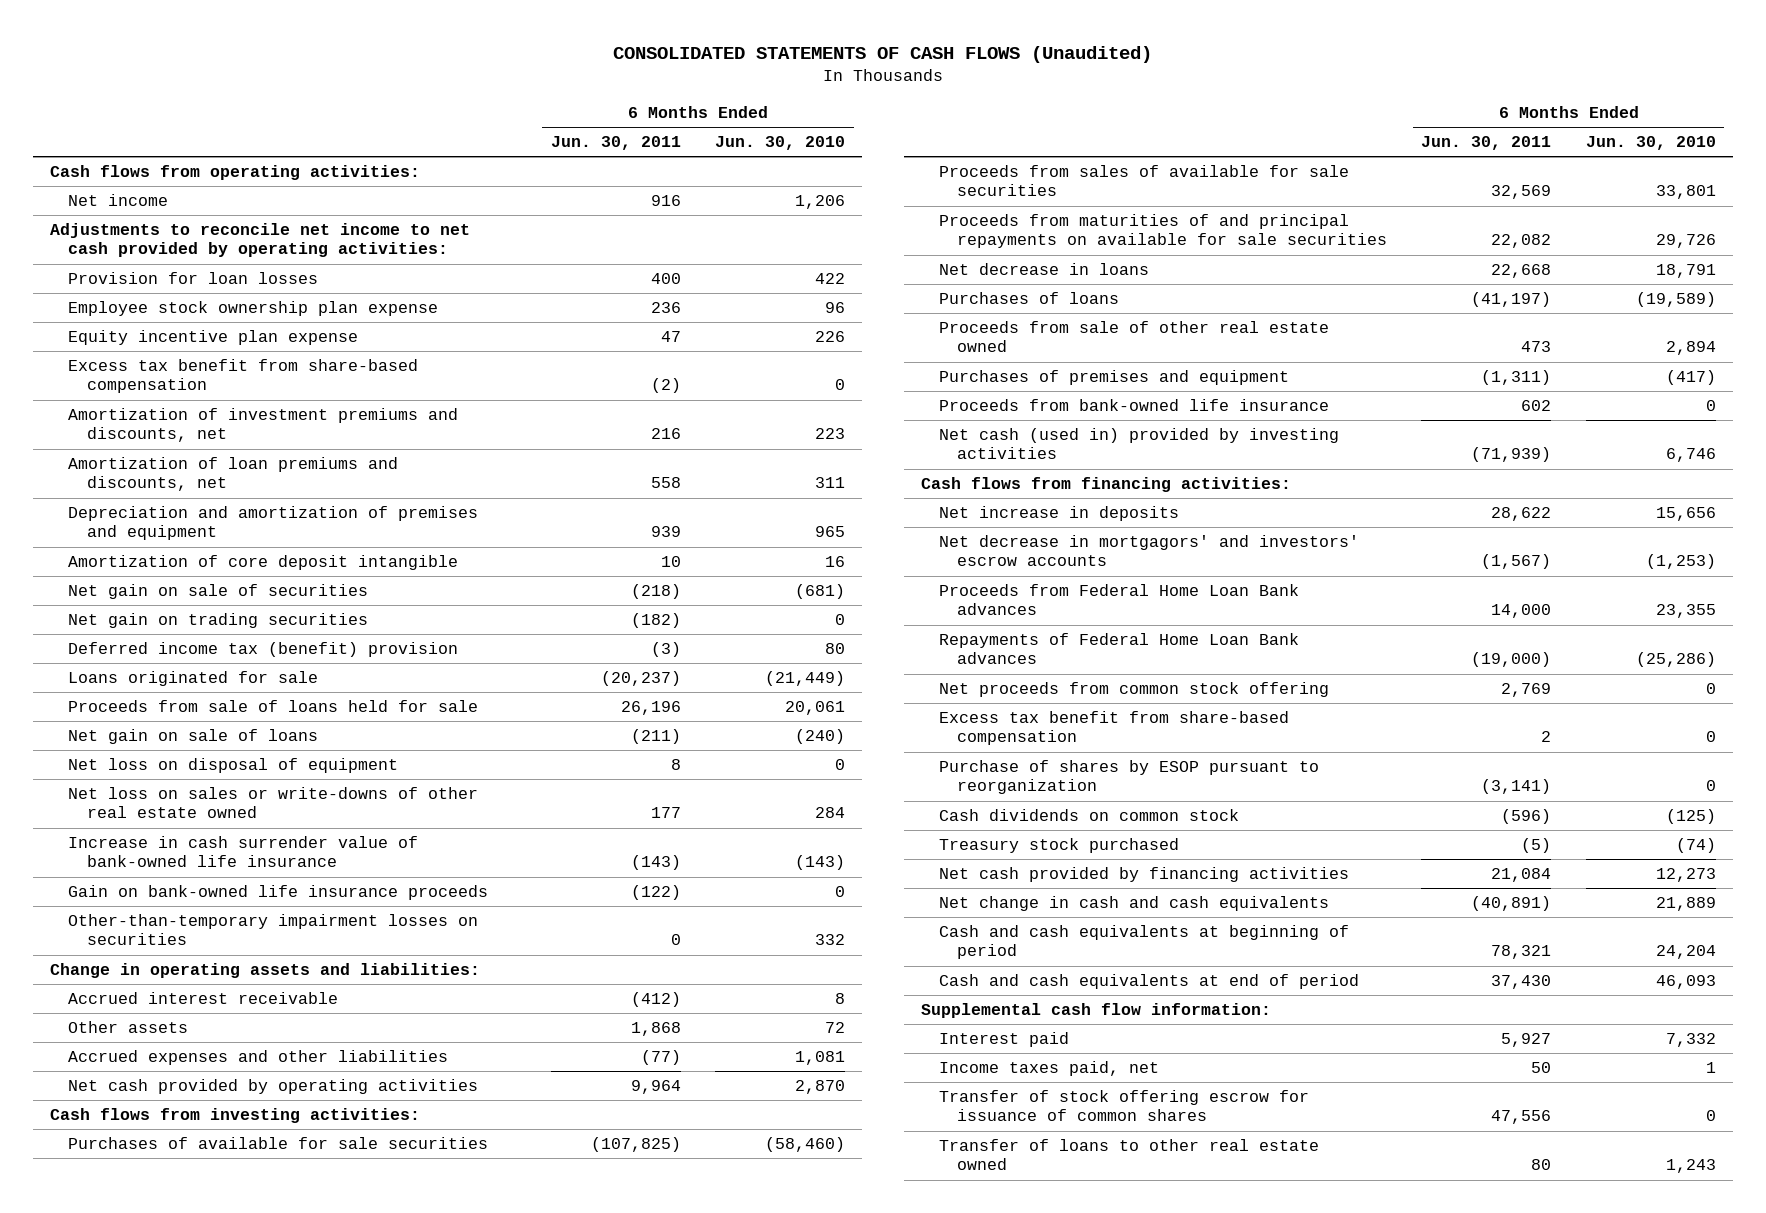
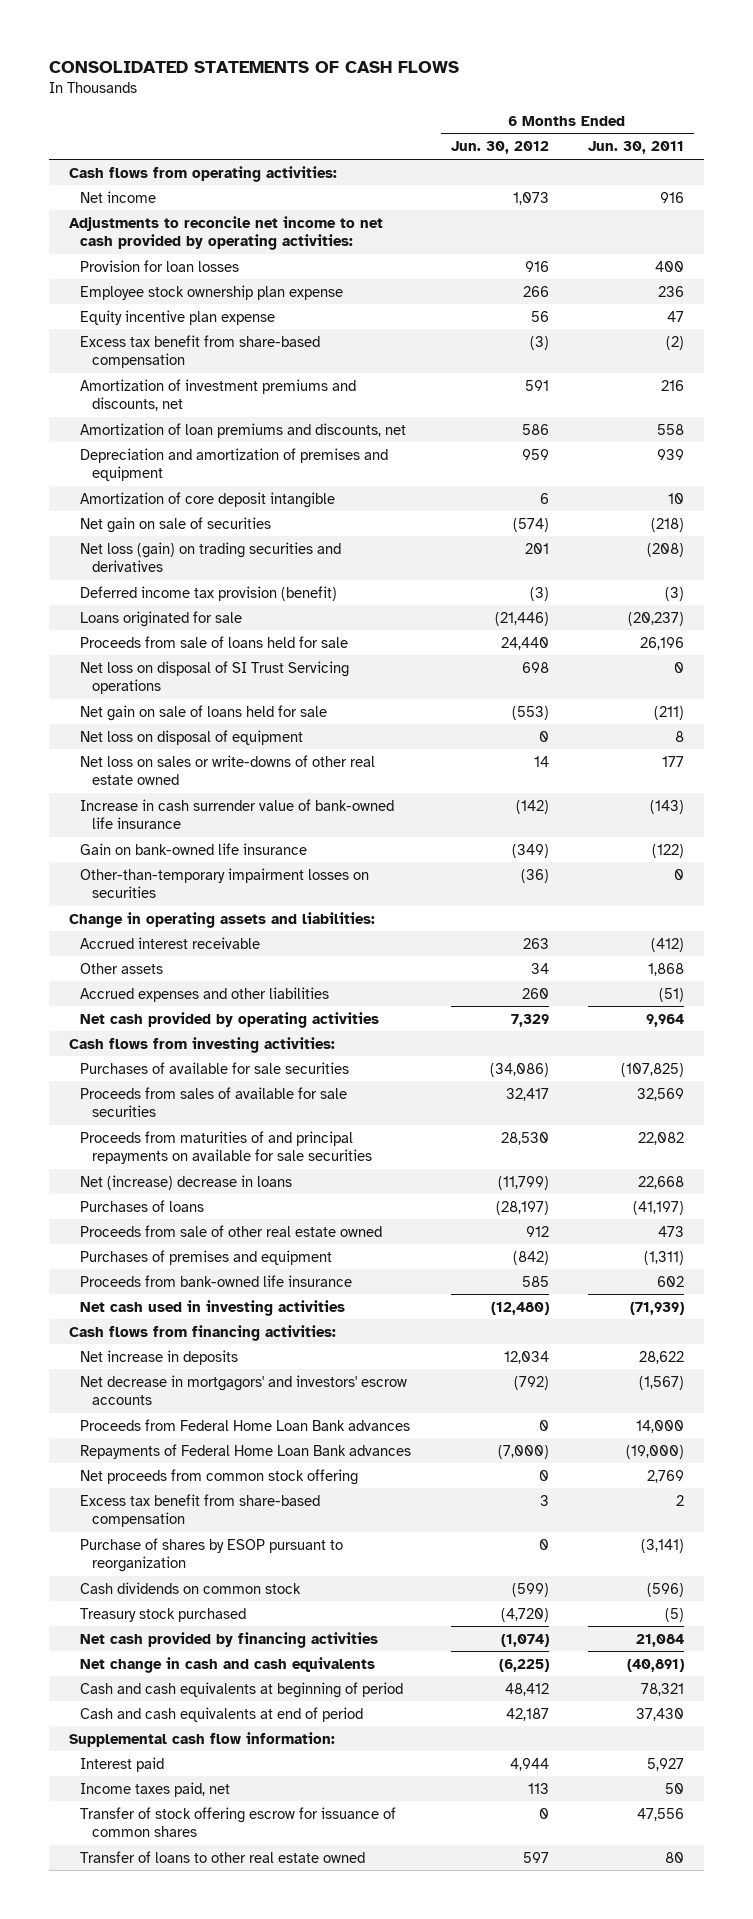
- CONSOLIDATED STATEMENTS OF CASH FLOWS (Unaudited)
+ CONSOLIDATED STATEMENTS OF CASH FLOWS
- | 6 Months Ended Jun. 30, 2011 | 6 Months Ended Jun. 30, 2010
+ | 6 Months Ended Jun. 30, 2012 | 6 Months Ended Jun. 30, 2011
- Net gain on trading securities | (182) | 0
- Deferred income tax (benefit) provision | (3) | 80
+ Net loss (gain) on trading securities and derivatives | 201 | (208)
+ Deferred income tax provision (benefit) | (3) | (3)
- Net gain on sale of loans | (211) | (240)
+ Net loss on disposal of SI Trust Servicing operations | 698 | 0
+ Net gain on sale of loans held for sale | (553) | (211)
- Gain on bank-owned life insurance proceeds | (122) | 0
+ Gain on bank-owned life insurance | (349) | (122)
- Accrued expenses and other liabilities | (77) | 1,081
+ Accrued expenses and other liabilities | 260 | (51)
- Net decrease in loans | 22,668 | 18,791
+ Net (increase) decrease in loans | (11,799) | 22,668
- Net cash (used in) provided by investing activities | (71,939) | 6,746
+ Net cash used in investing activities | (12,480) | (71,939)

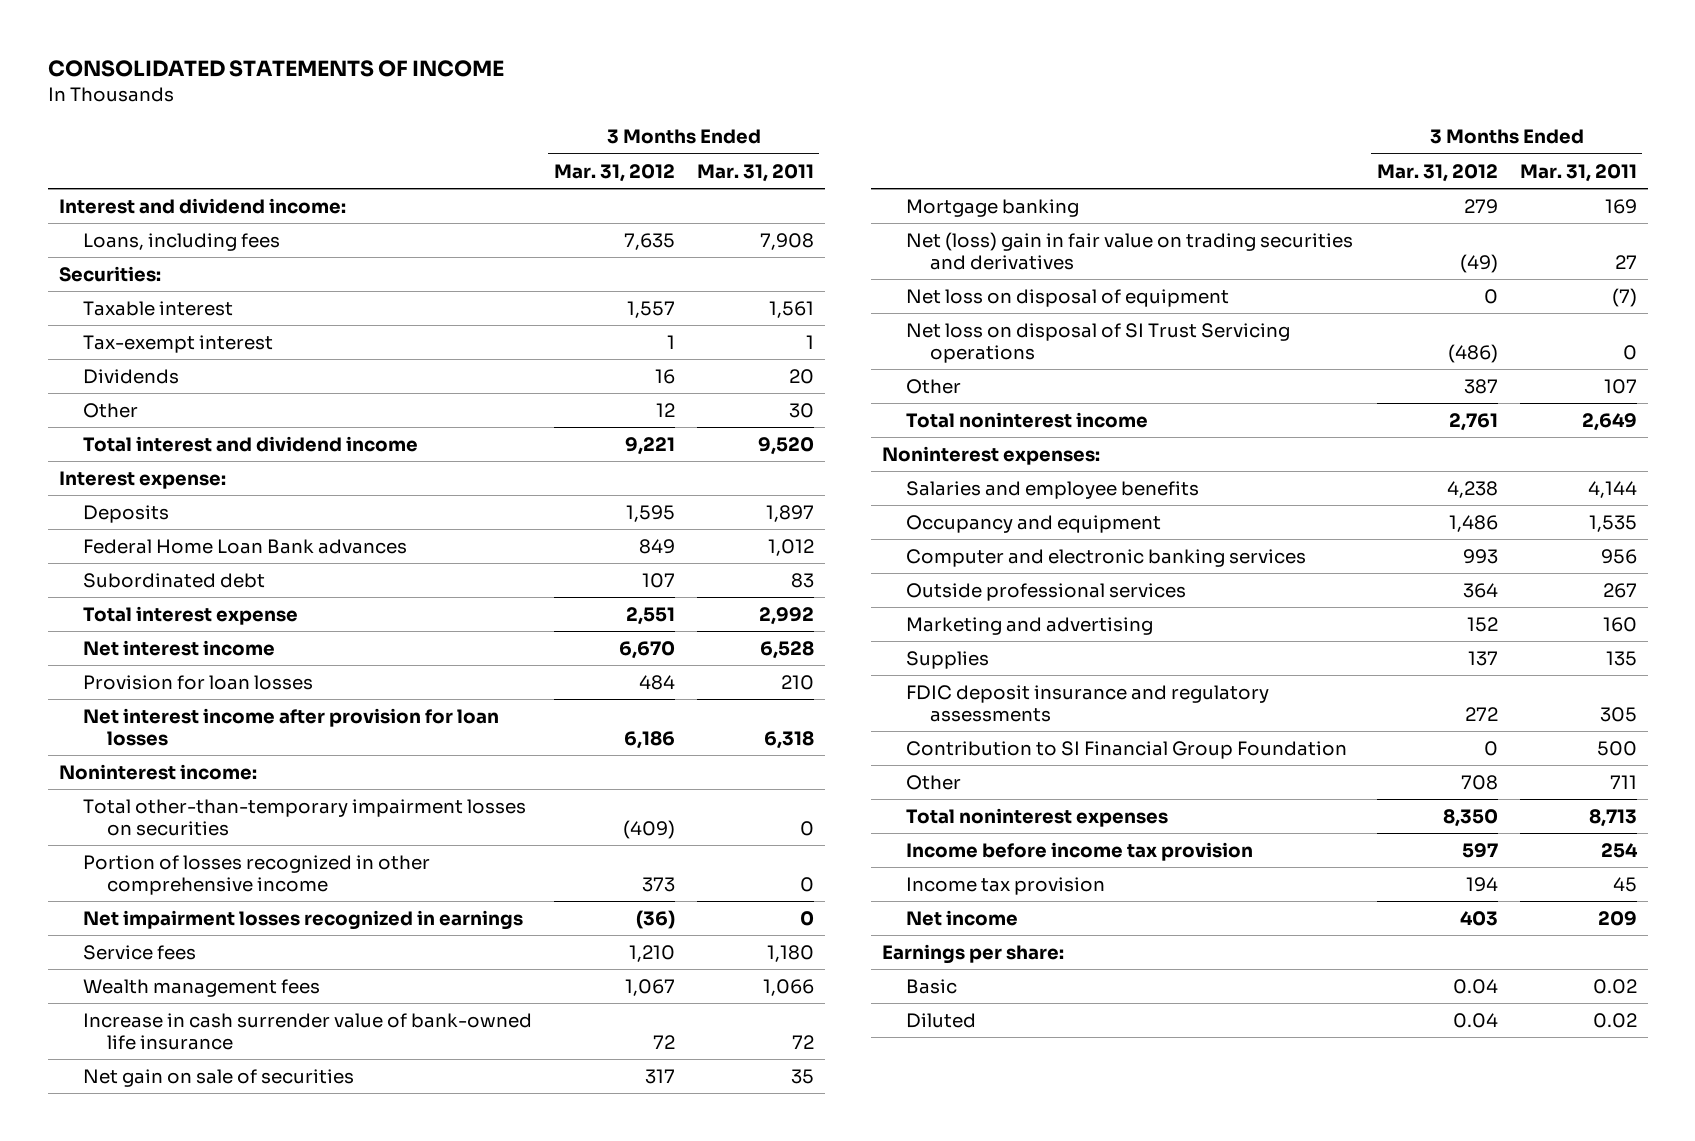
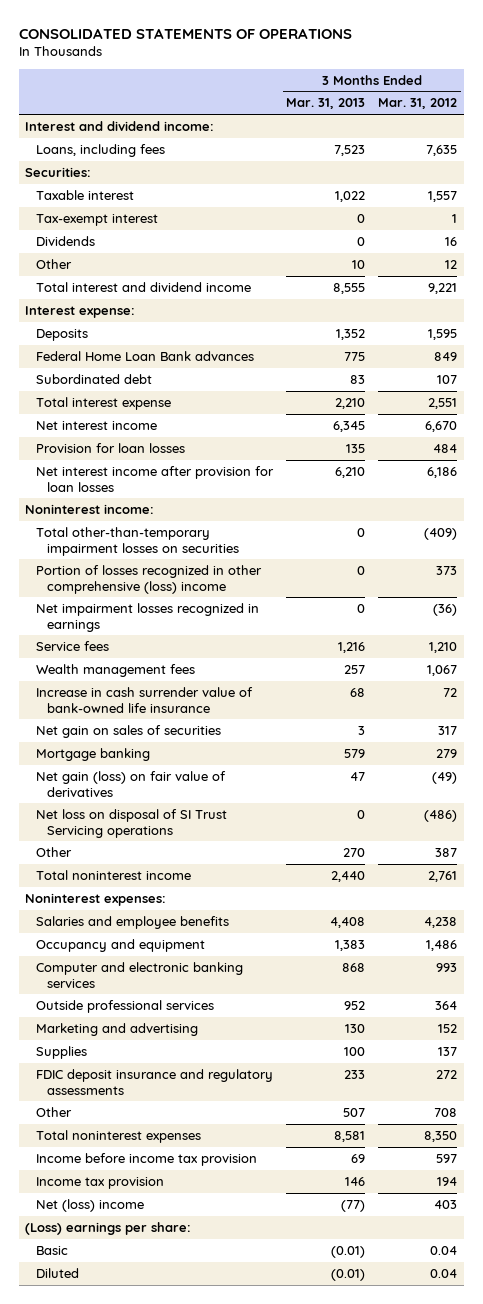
- CONSOLIDATED STATEMENTS OF INCOME
+ CONSOLIDATED STATEMENTS OF OPERATIONS
- | 3 Months Ended Mar. 31, 2012 | 3 Months Ended Mar. 31, 2011
+ | 3 Months Ended Mar. 31, 2013 | 3 Months Ended Mar. 31, 2012
- Portion of losses recognized in other comprehensive income | 373 | 0
+ Portion of losses recognized in other comprehensive (loss) income | 0 | 373
- Net gain on sale of securities | 317 | 35
+ Net gain on sales of securities | 3 | 317
- Net (loss) gain in fair value on trading securities and derivatives | (49) | 27
- Net loss on disposal of equipment | 0 | (7)
+ Net gain (loss) on fair value of derivatives | 47 | (49)
- Contribution to SI Financial Group Foundation | 0 | 500
- Net income | 403 | 209
- Earnings per share:
+ Net (loss) income | (77) | 403
+ (Loss) earnings per share:

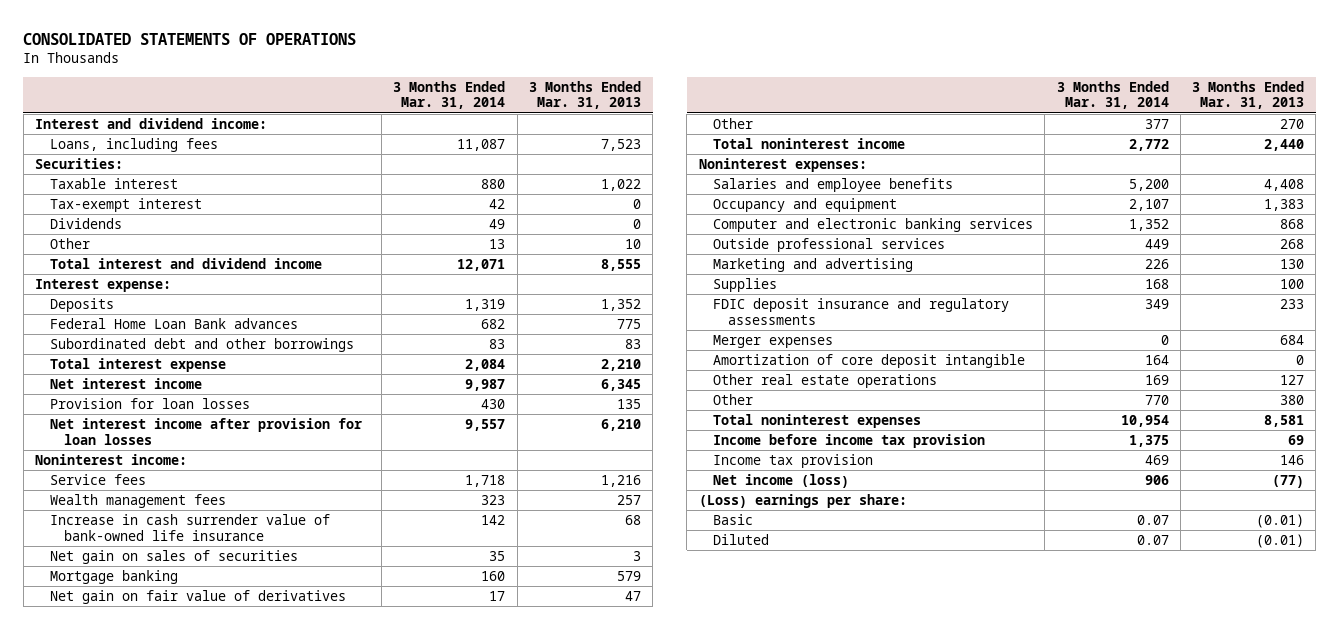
- | 3 Months Ended Mar. 31, 2013 | 3 Months Ended Mar. 31, 2012
+ | 3 Months Ended Mar. 31, 2014 | 3 Months Ended Mar. 31, 2013
- Subordinated debt | 83 | 107
+ Subordinated debt and other borrowings | 83 | 83
- Total other-than-temporary impairment losses on securities | 0 | (409)
- Portion of losses recognized in other comprehensive (loss) income | 0 | 373
- Net impairment losses recognized in earnings | 0 | (36)
- Net gain (loss) on fair value of derivatives | 47 | (49)
- Net loss on disposal of SI Trust Servicing operations | 0 | (486)
+ Net gain on fair value of derivatives | 17 | 47
- Outside professional services | 952 | 364
+ Outside professional services | 449 | 268
- Other | 507 | 708
+ Merger expenses | 0 | 684
+ Amortization of core deposit intangible | 164 | 0
+ Other real estate operations | 169 | 127
+ Other | 770 | 380
- Net (loss) income | (77) | 403
+ Net income (loss) | 906 | (77)

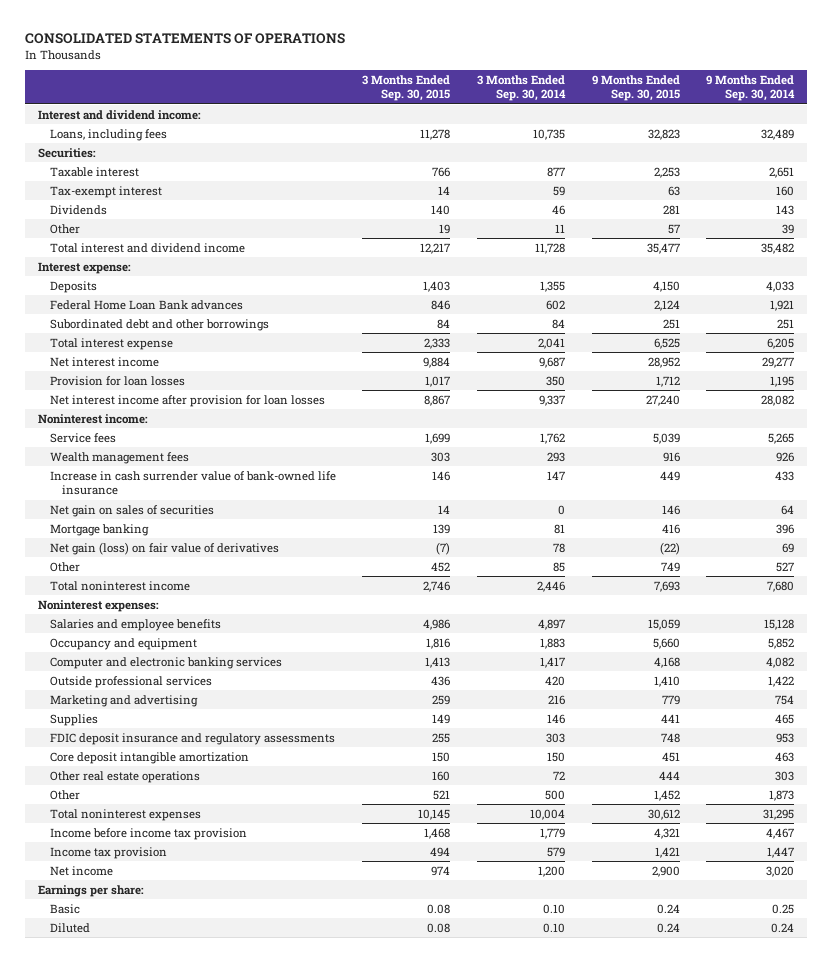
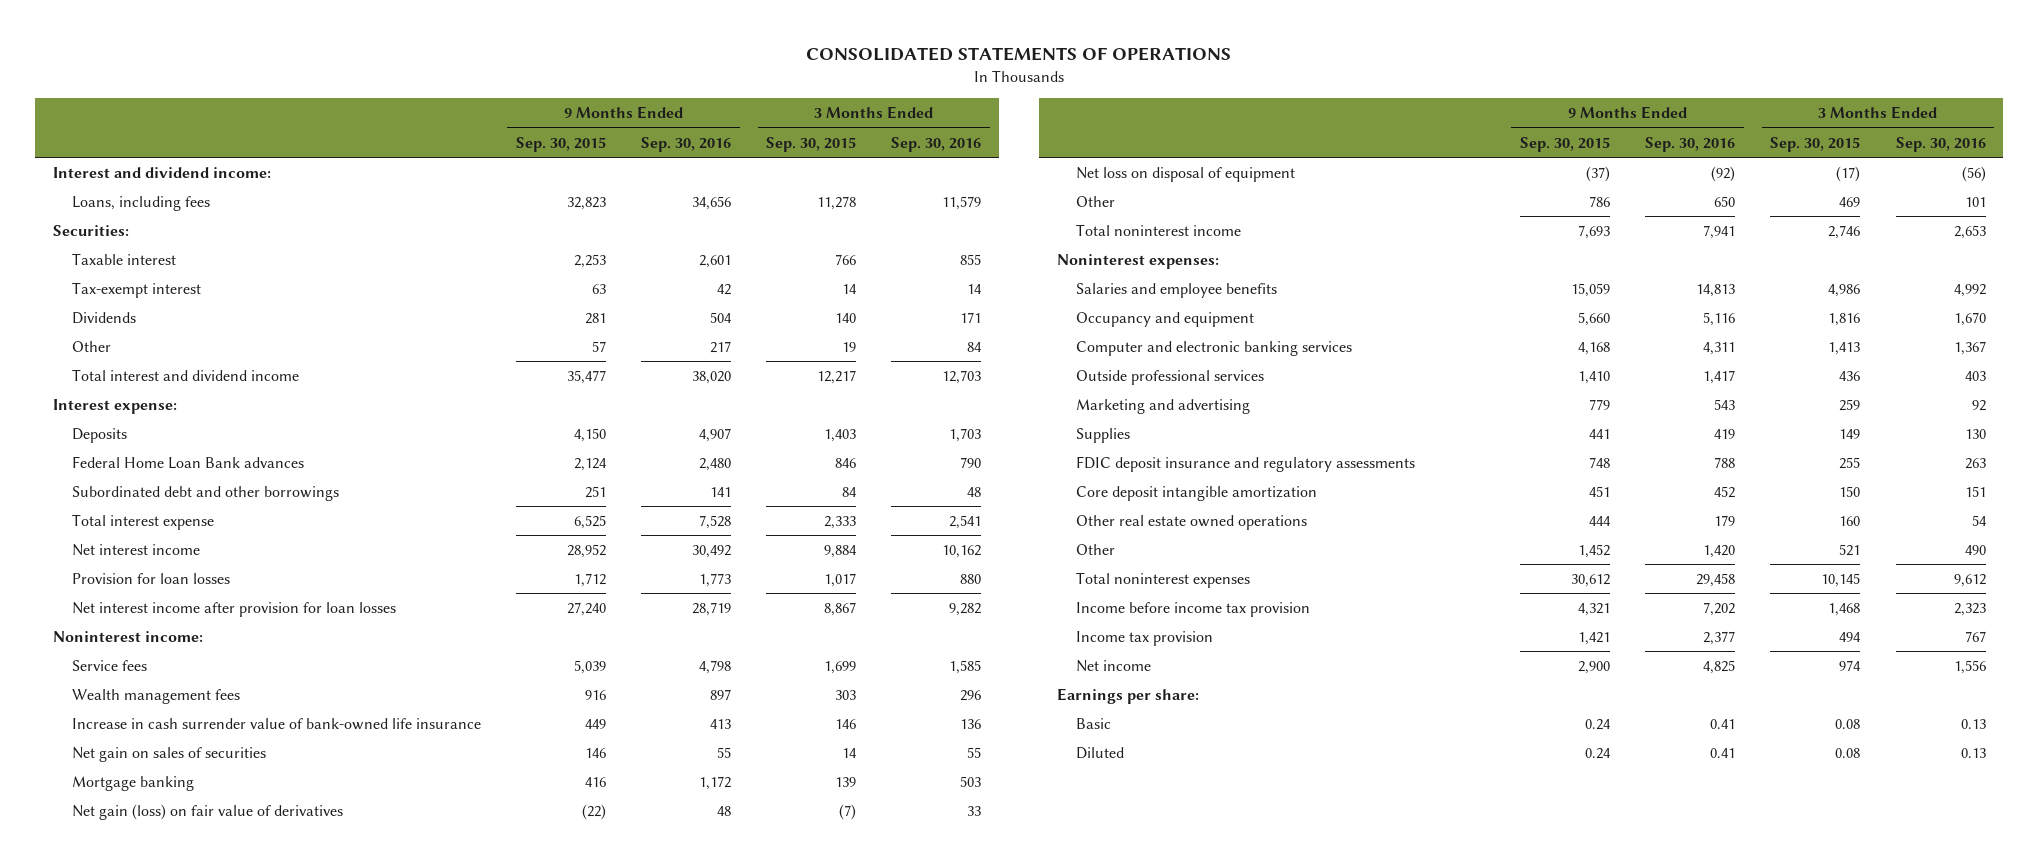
- | 3 Months Ended Sep. 30, 2015 | 3 Months Ended Sep. 30, 2014 | 9 Months Ended Sep. 30, 2015 | 9 Months Ended Sep. 30, 2014
+ | 9 Months Ended Sep. 30, 2015 | 9 Months Ended Sep. 30, 2016 | 3 Months Ended Sep. 30, 2015 | 3 Months Ended Sep. 30, 2016
- Other | 452 | 85 | 749 | 527
+ Net loss on disposal of equipment | (37) | (92) | (17) | (56)
+ Other | 786 | 650 | 469 | 101
- Other real estate operations | 160 | 72 | 444 | 303
+ Other real estate owned operations | 444 | 179 | 160 | 54

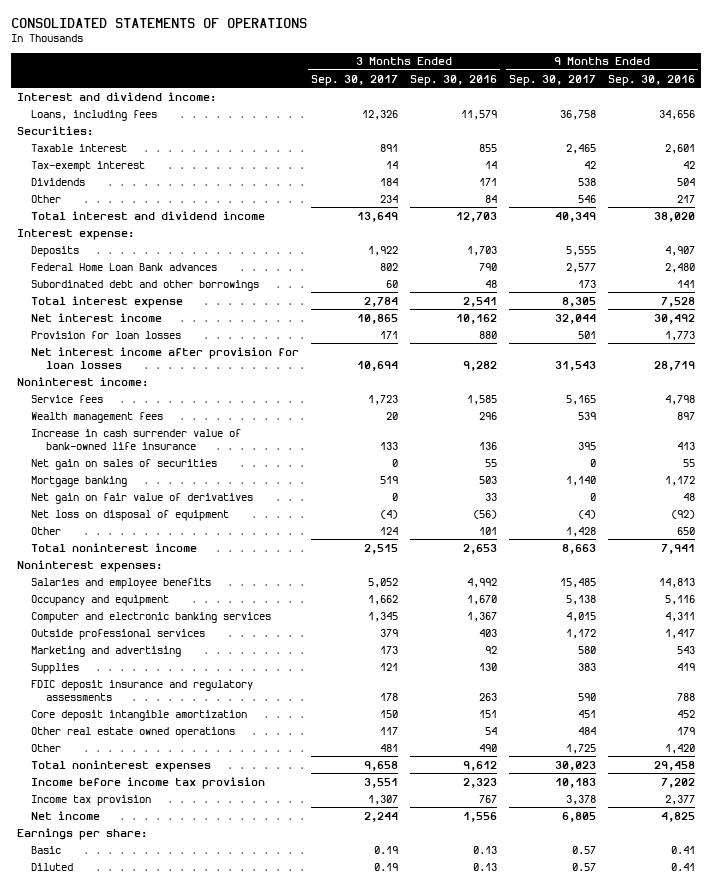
- | 9 Months Ended Sep. 30, 2015 | 9 Months Ended Sep. 30, 2016 | 3 Months Ended Sep. 30, 2015 | 3 Months Ended Sep. 30, 2016
+ | 3 Months Ended Sep. 30, 2017 | 3 Months Ended Sep. 30, 2016 | 9 Months Ended Sep. 30, 2017 | 9 Months Ended Sep. 30, 2016
- Net gain (loss) on fair value of derivatives | (22) | 48 | (7) | 33
+ Net gain on fair value of derivatives | 0 | 33 | 0 | 48

